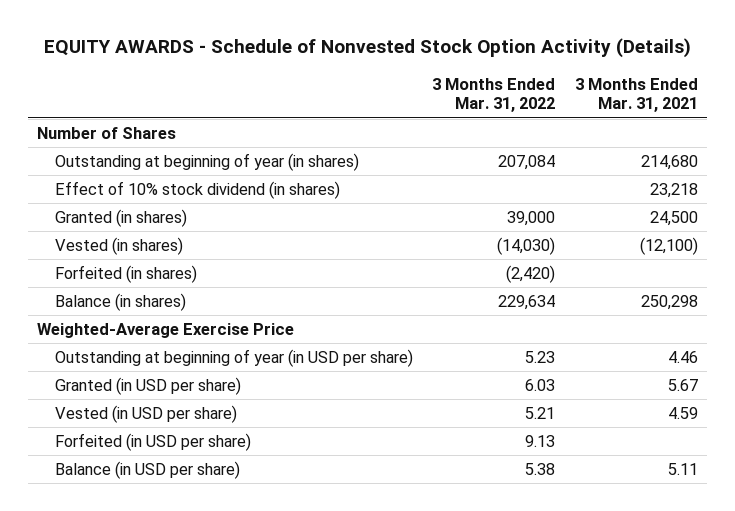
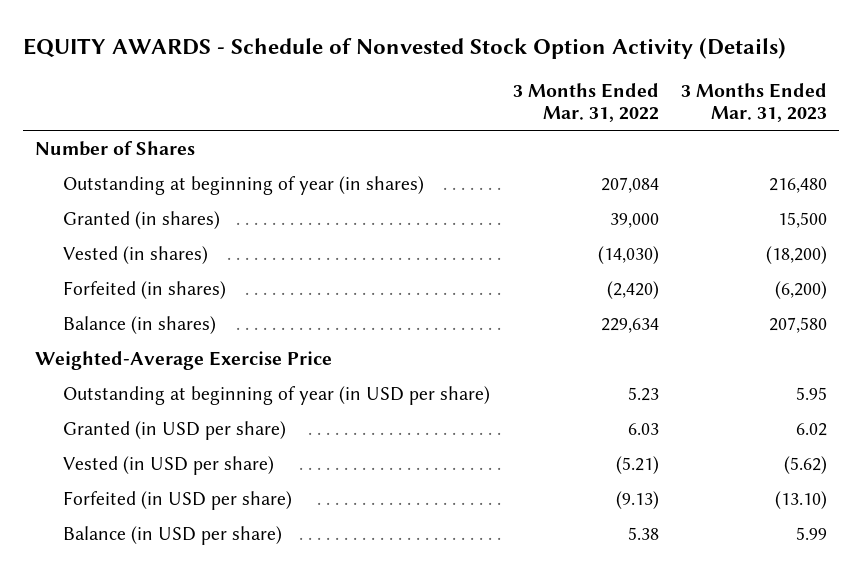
- | 3 Months Ended Mar. 31, 2022 | 3 Months Ended Mar. 31, 2021
+ | 3 Months Ended Mar. 31, 2022 | 3 Months Ended Mar. 31, 2023
- Effect of 10% stock dividend (in shares) | | 23,218
- Vested (in USD per share) | 5.21 | 4.59
- Forfeited (in USD per share) | 9.13 |
+ Vested (in USD per share) | (5.21) | (5.62)
+ Forfeited (in USD per share) | (9.13) | (13.10)

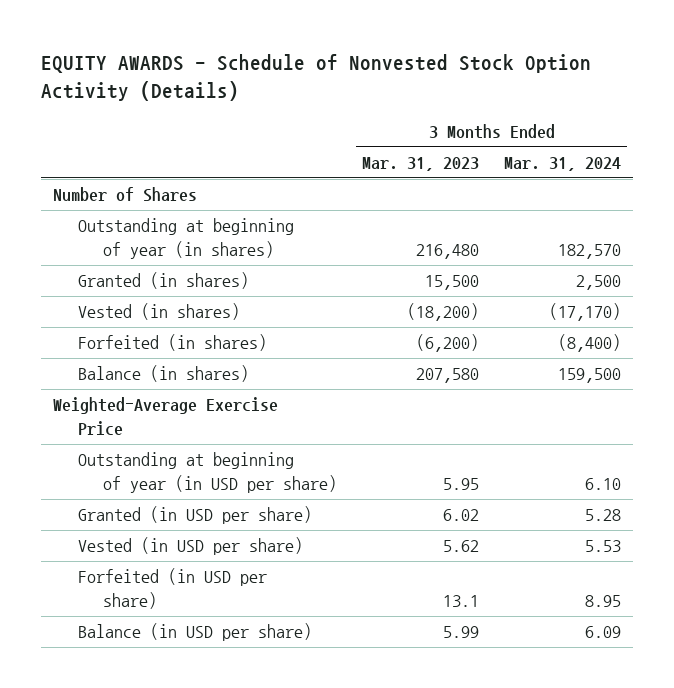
- | 3 Months Ended Mar. 31, 2022 | 3 Months Ended Mar. 31, 2023
+ | 3 Months Ended Mar. 31, 2023 | 3 Months Ended Mar. 31, 2024
- Vested (in USD per share) | (5.21) | (5.62)
- Forfeited (in USD per share) | (9.13) | (13.10)
+ Vested (in USD per share) | 5.62 | 5.53
+ Forfeited (in USD per share) | 13.1 | 8.95

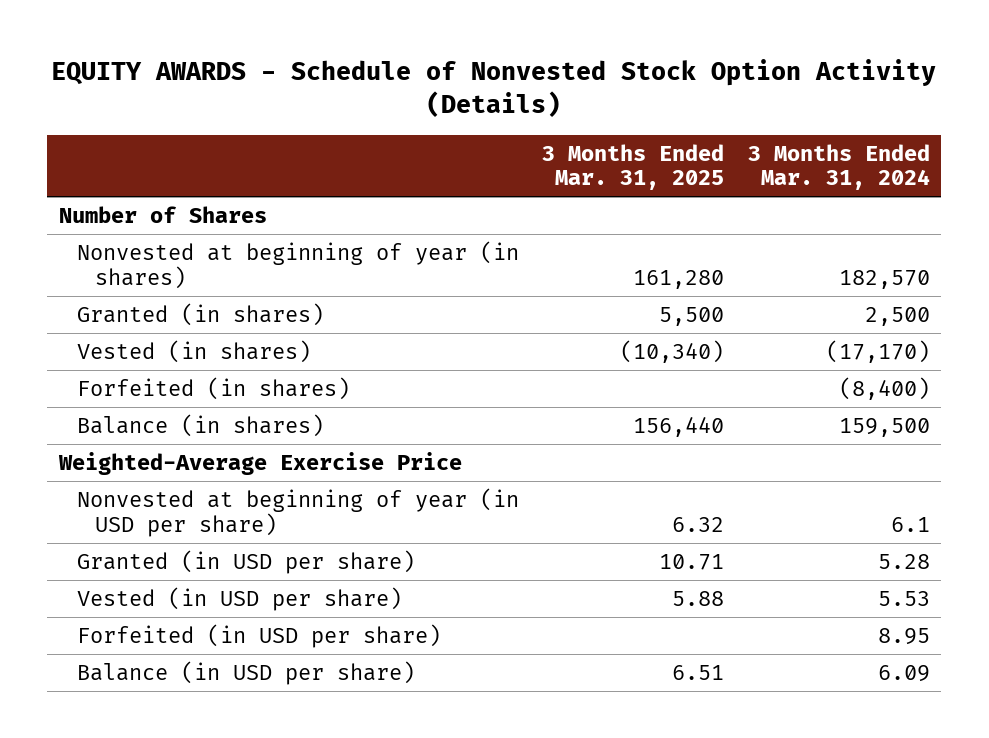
- | 3 Months Ended Mar. 31, 2023 | 3 Months Ended Mar. 31, 2024
+ | 3 Months Ended Mar. 31, 2025 | 3 Months Ended Mar. 31, 2024
- Outstanding at beginning of year (in shares) | 216,480 | 182,570
+ Nonvested at beginning of year (in shares) | 161,280 | 182,570
- Outstanding at beginning of year (in USD per share) | 5.95 | 6.10
+ Nonvested at beginning of year (in USD per share) | 6.32 | 6.1

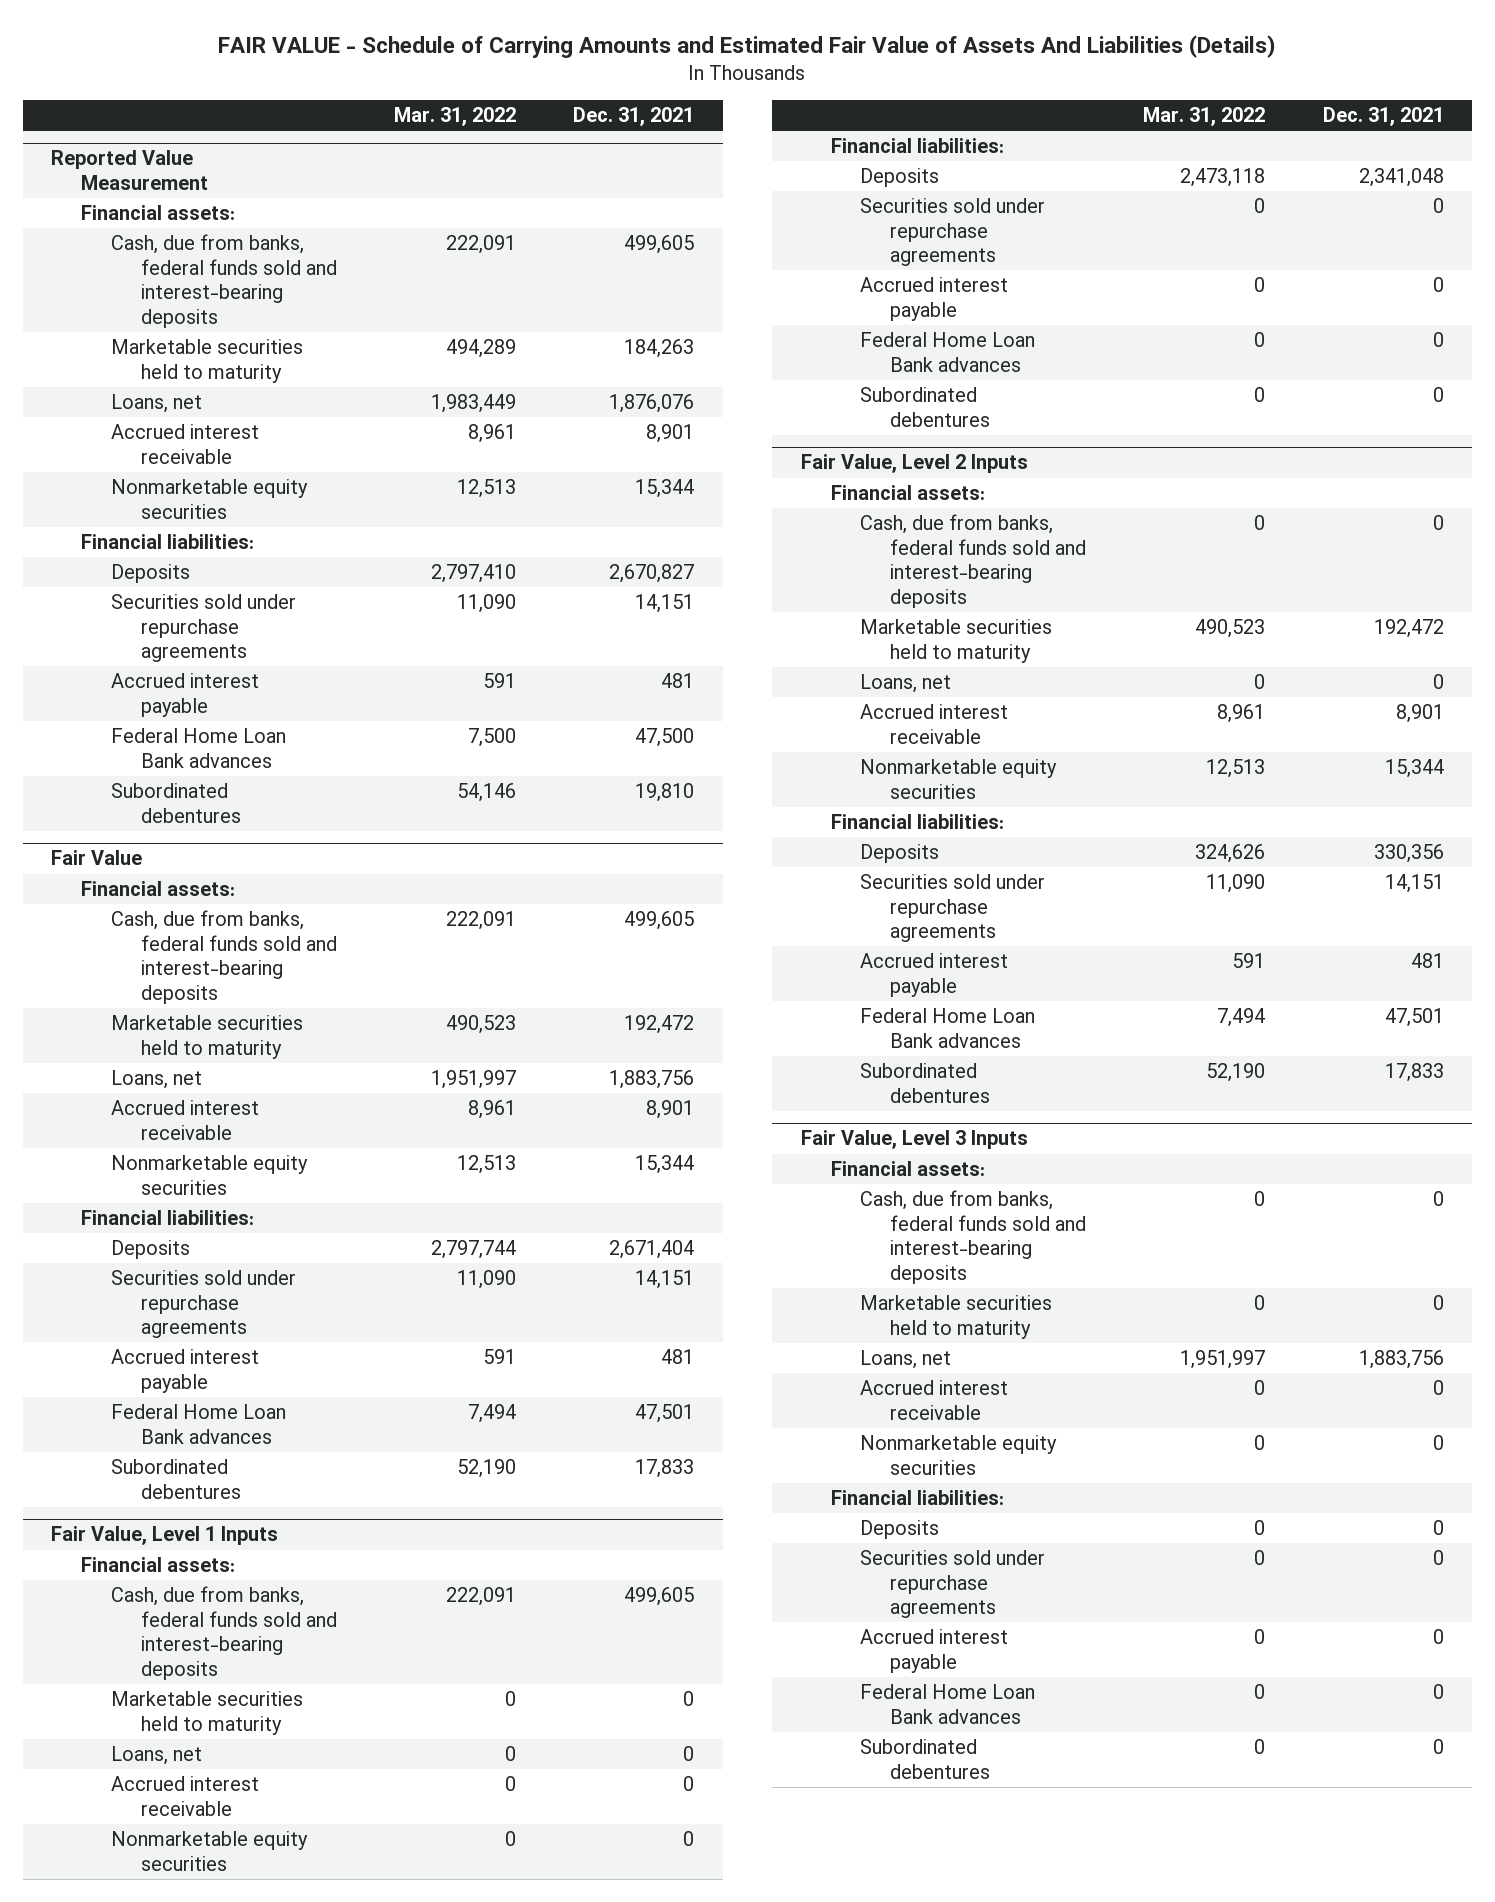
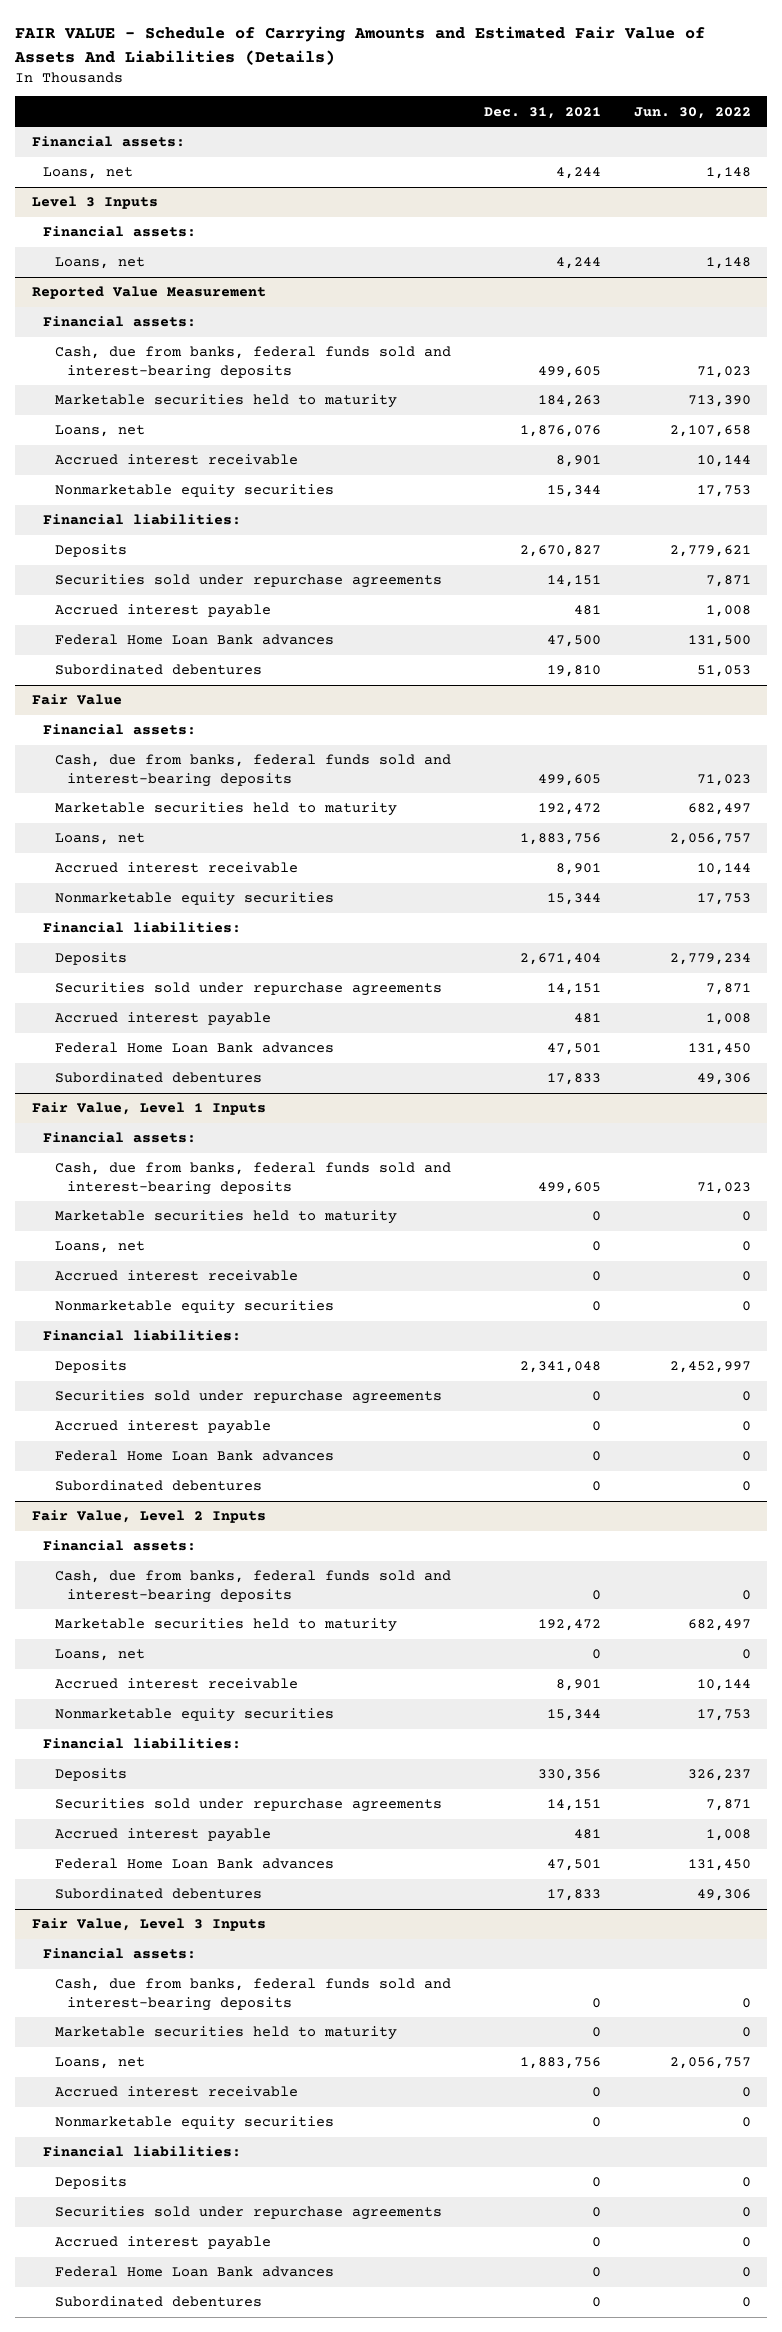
- | Mar. 31, 2022 | Dec. 31, 2021
+ | Dec. 31, 2021 | Jun. 30, 2022
+ Financial assets:
+ Loans, net | 4,244 | 1,148
+ Level 3 Inputs
+ Financial assets:
+ Loans, net | 4,244 | 1,148

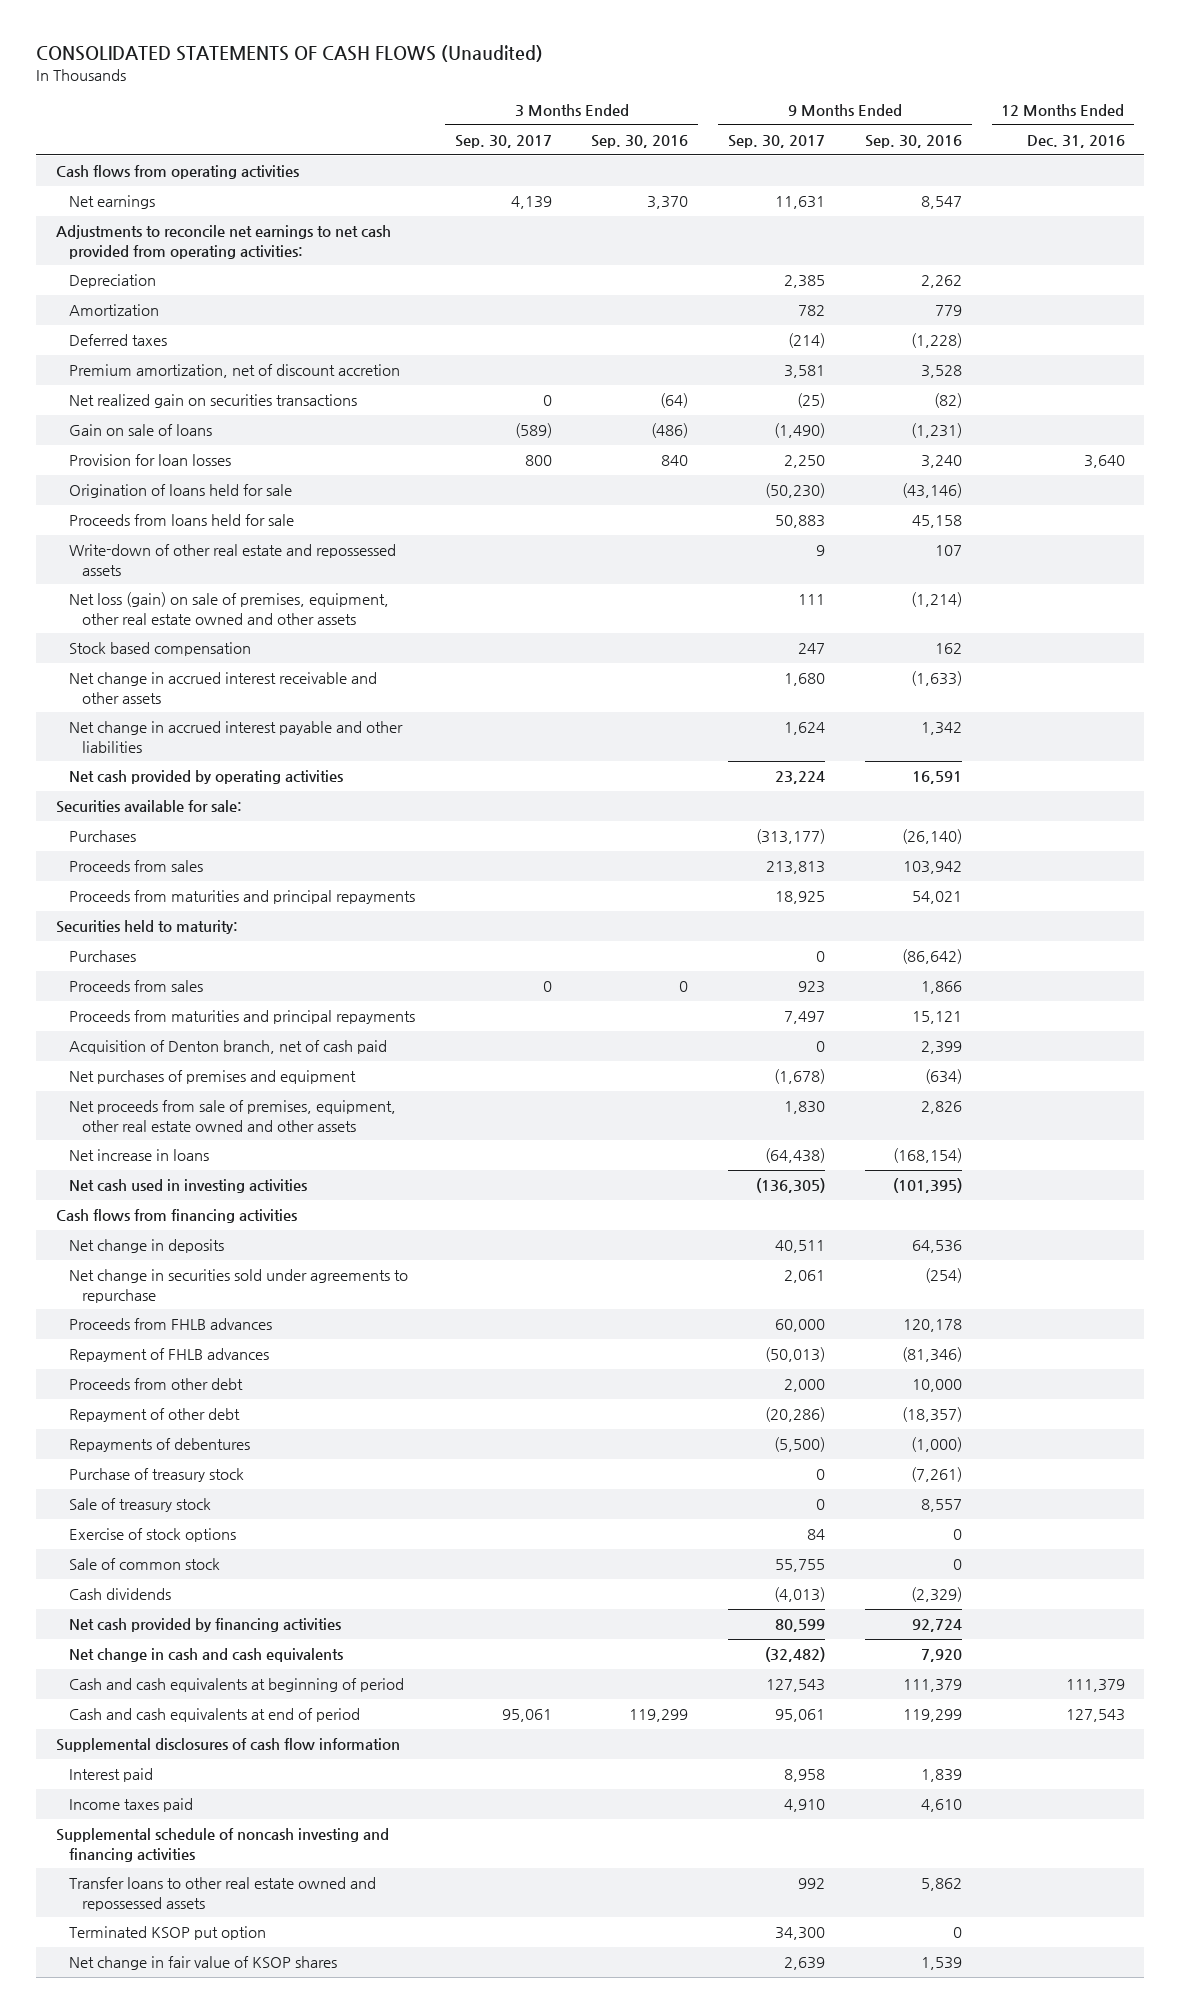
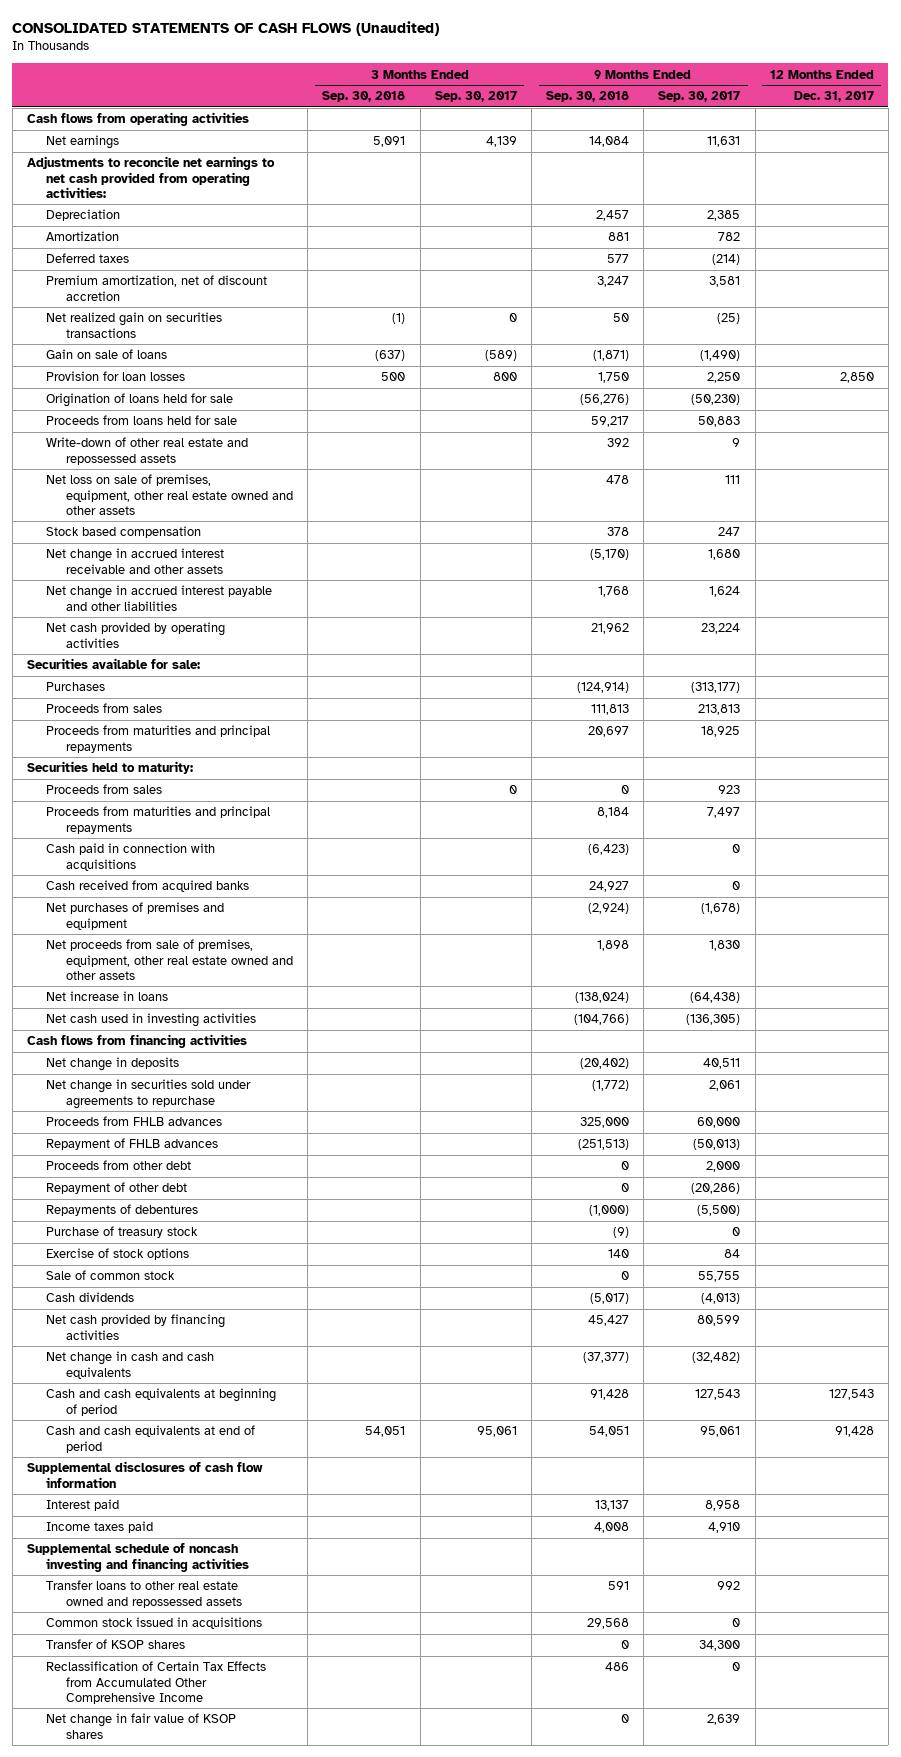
- | 3 Months Ended Sep. 30, 2017 | 3 Months Ended Sep. 30, 2016 | 9 Months Ended Sep. 30, 2017 | 9 Months Ended Sep. 30, 2016 | 12 Months Ended Dec. 31, 2016
+ | 3 Months Ended Sep. 30, 2018 | 3 Months Ended Sep. 30, 2017 | 9 Months Ended Sep. 30, 2018 | 9 Months Ended Sep. 30, 2017 | 12 Months Ended Dec. 31, 2017
- Net loss (gain) on sale of premises, equipment, other real estate owned and other assets | | | 111 | (1,214) |
+ Net loss on sale of premises, equipment, other real estate owned and other assets | | | 478 | 111 |
- Purchases | | | 0 | (86,642) |
- Acquisition of Denton branch, net of cash paid | | | 0 | 2,399 |
+ Cash paid in connection with acquisitions | | | (6,423) | 0 |
+ Cash received from acquired banks | | | 24,927 | 0 |
- Sale of treasury stock | | | 0 | 8,557 |
- Terminated KSOP put option | | | 34,300 | 0 |
+ Common stock issued in acquisitions | | | 29,568 | 0 |
+ Transfer of KSOP shares | | | 0 | 34,300 |
+ Reclassification of Certain Tax Effects from Accumulated Other Comprehensive Income | | | 486 | 0 |

